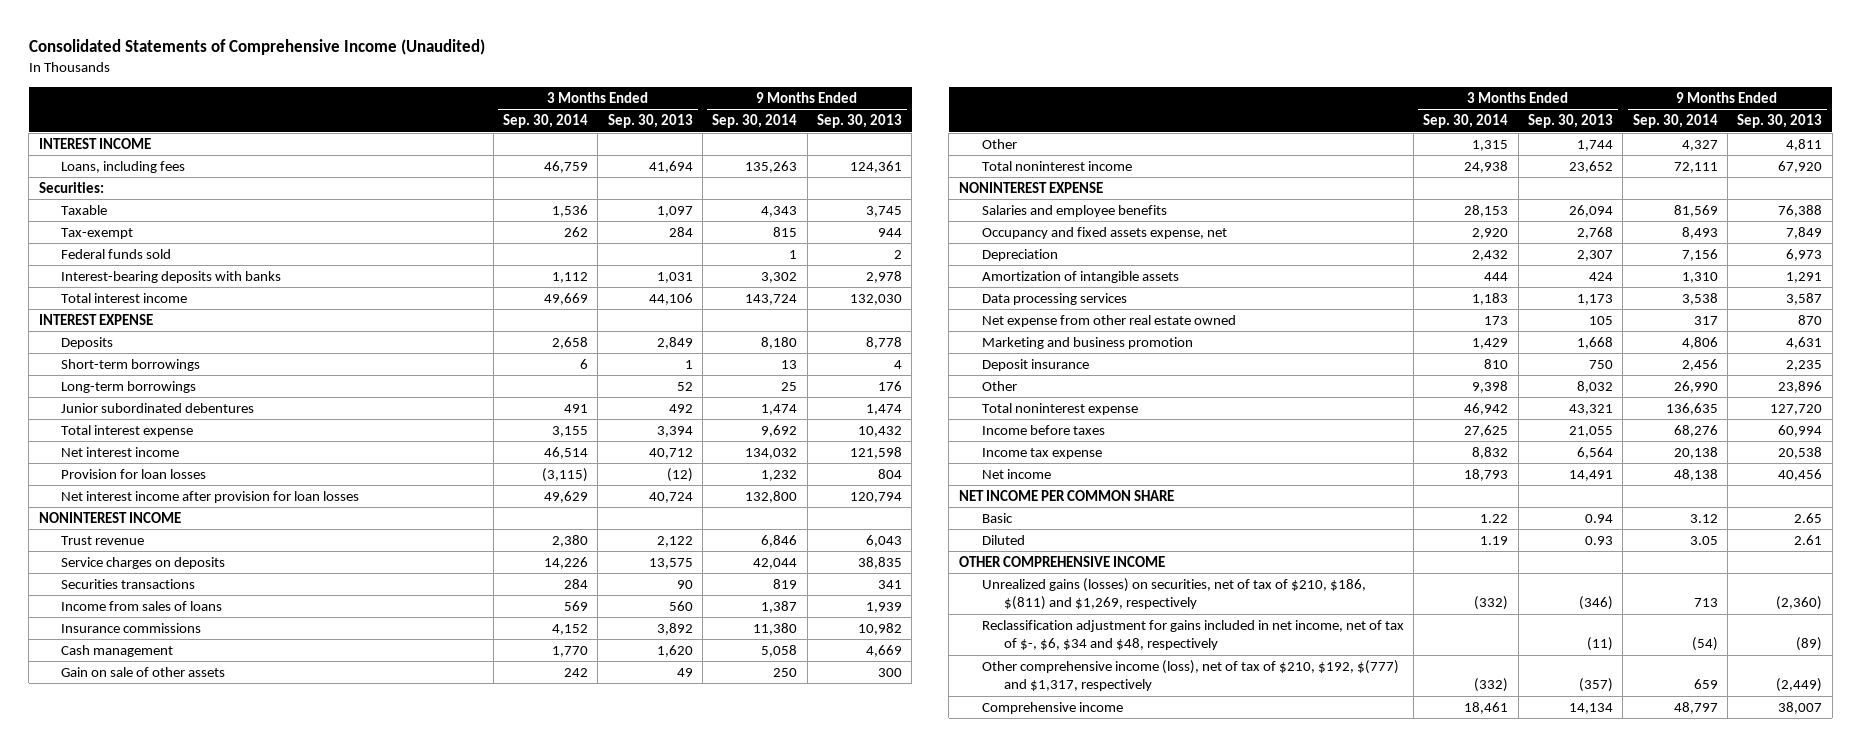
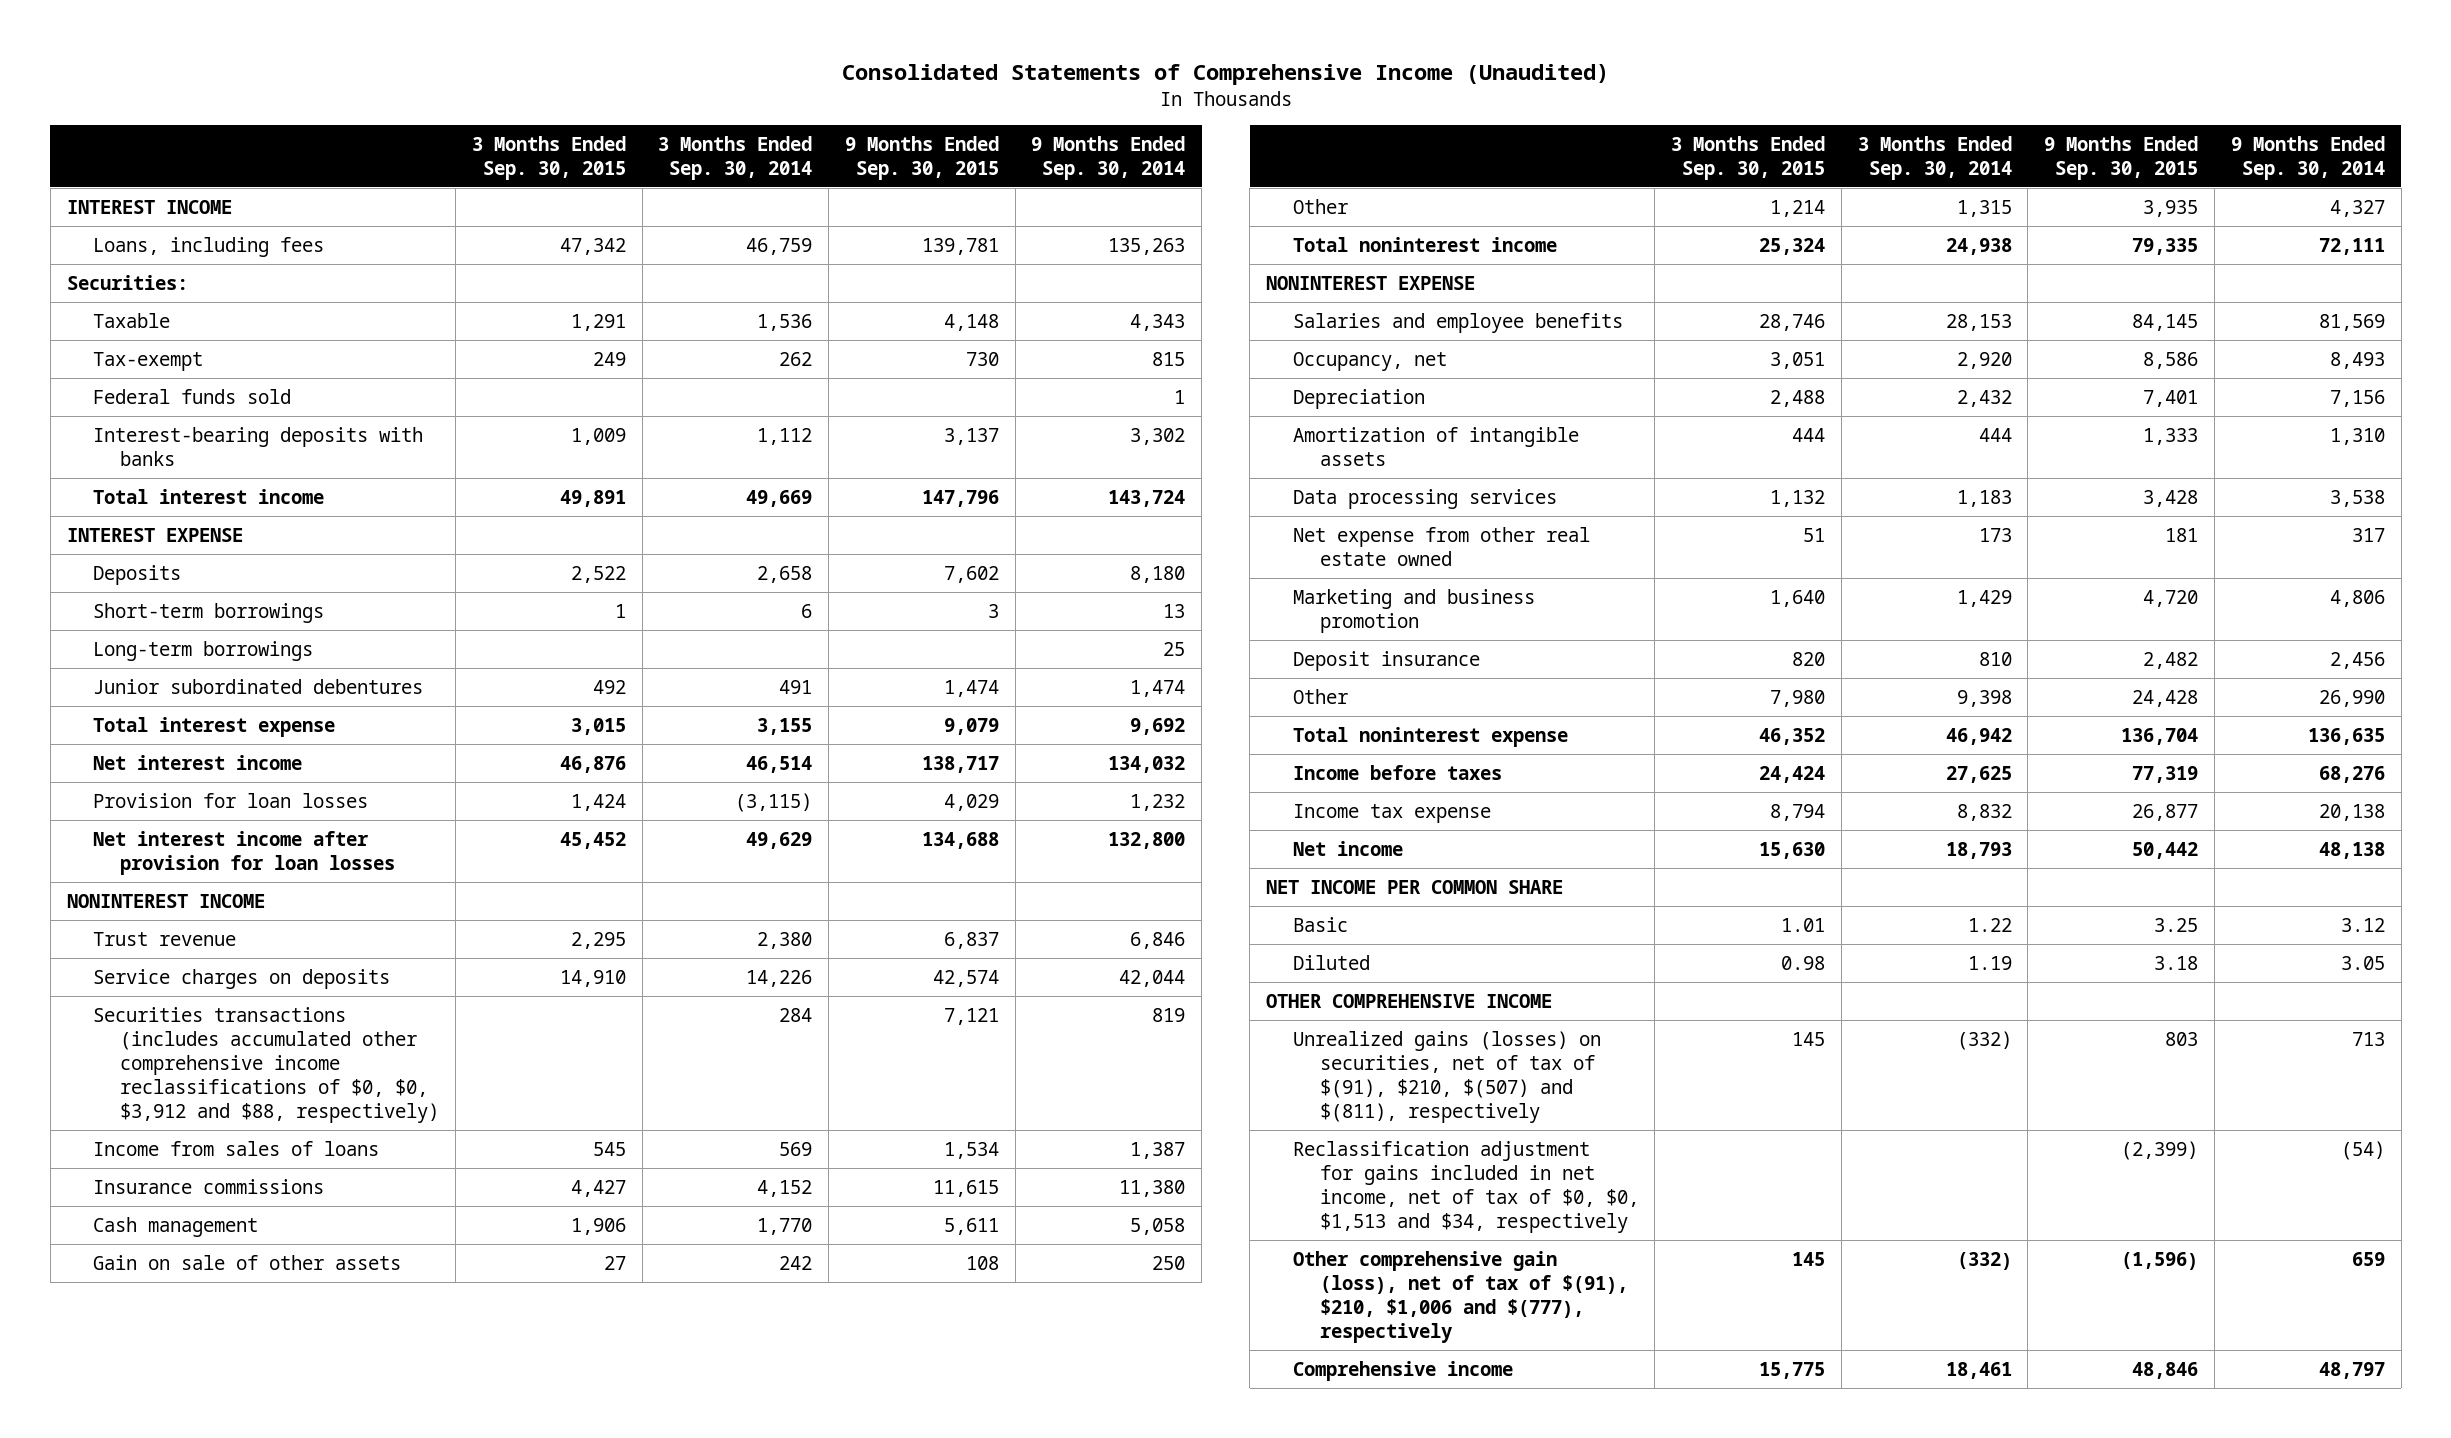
- | 3 Months Ended Sep. 30, 2014 | 3 Months Ended Sep. 30, 2013 | 9 Months Ended Sep. 30, 2014 | 9 Months Ended Sep. 30, 2013
+ | 3 Months Ended Sep. 30, 2015 | 3 Months Ended Sep. 30, 2014 | 9 Months Ended Sep. 30, 2015 | 9 Months Ended Sep. 30, 2014
- Securities transactions | 284 | 90 | 819 | 341
+ Securities transactions (includes accumulated other comprehensive income reclassifications of $0, $0, $3,912 and $88, respectively) | | 284 | 7,121 | 819
- Occupancy and fixed assets expense, net | 2,920 | 2,768 | 8,493 | 7,849
+ Occupancy, net | 3,051 | 2,920 | 8,586 | 8,493
- Unrealized gains (losses) on securities, net of tax of $210, $186, $(811) and $1,269, respectively | (332) | (346) | 713 | (2,360)
- Reclassification adjustment for gains included in net income, net of tax of $-, $6, $34 and $48, respectively | | (11) | (54) | (89)
- Other comprehensive income (loss), net of tax of $210, $192, $(777) and $1,317, respectively | (332) | (357) | 659 | (2,449)
+ Unrealized gains (losses) on securities, net of tax of $(91), $210, $(507) and $(811), respectively | 145 | (332) | 803 | 713
+ Reclassification adjustment for gains included in net income, net of tax of $0, $0, $1,513 and $34, respectively | | | (2,399) | (54)
+ Other comprehensive gain (loss), net of tax of $(91), $210, $1,006 and $(777), respectively | 145 | (332) | (1,596) | 659

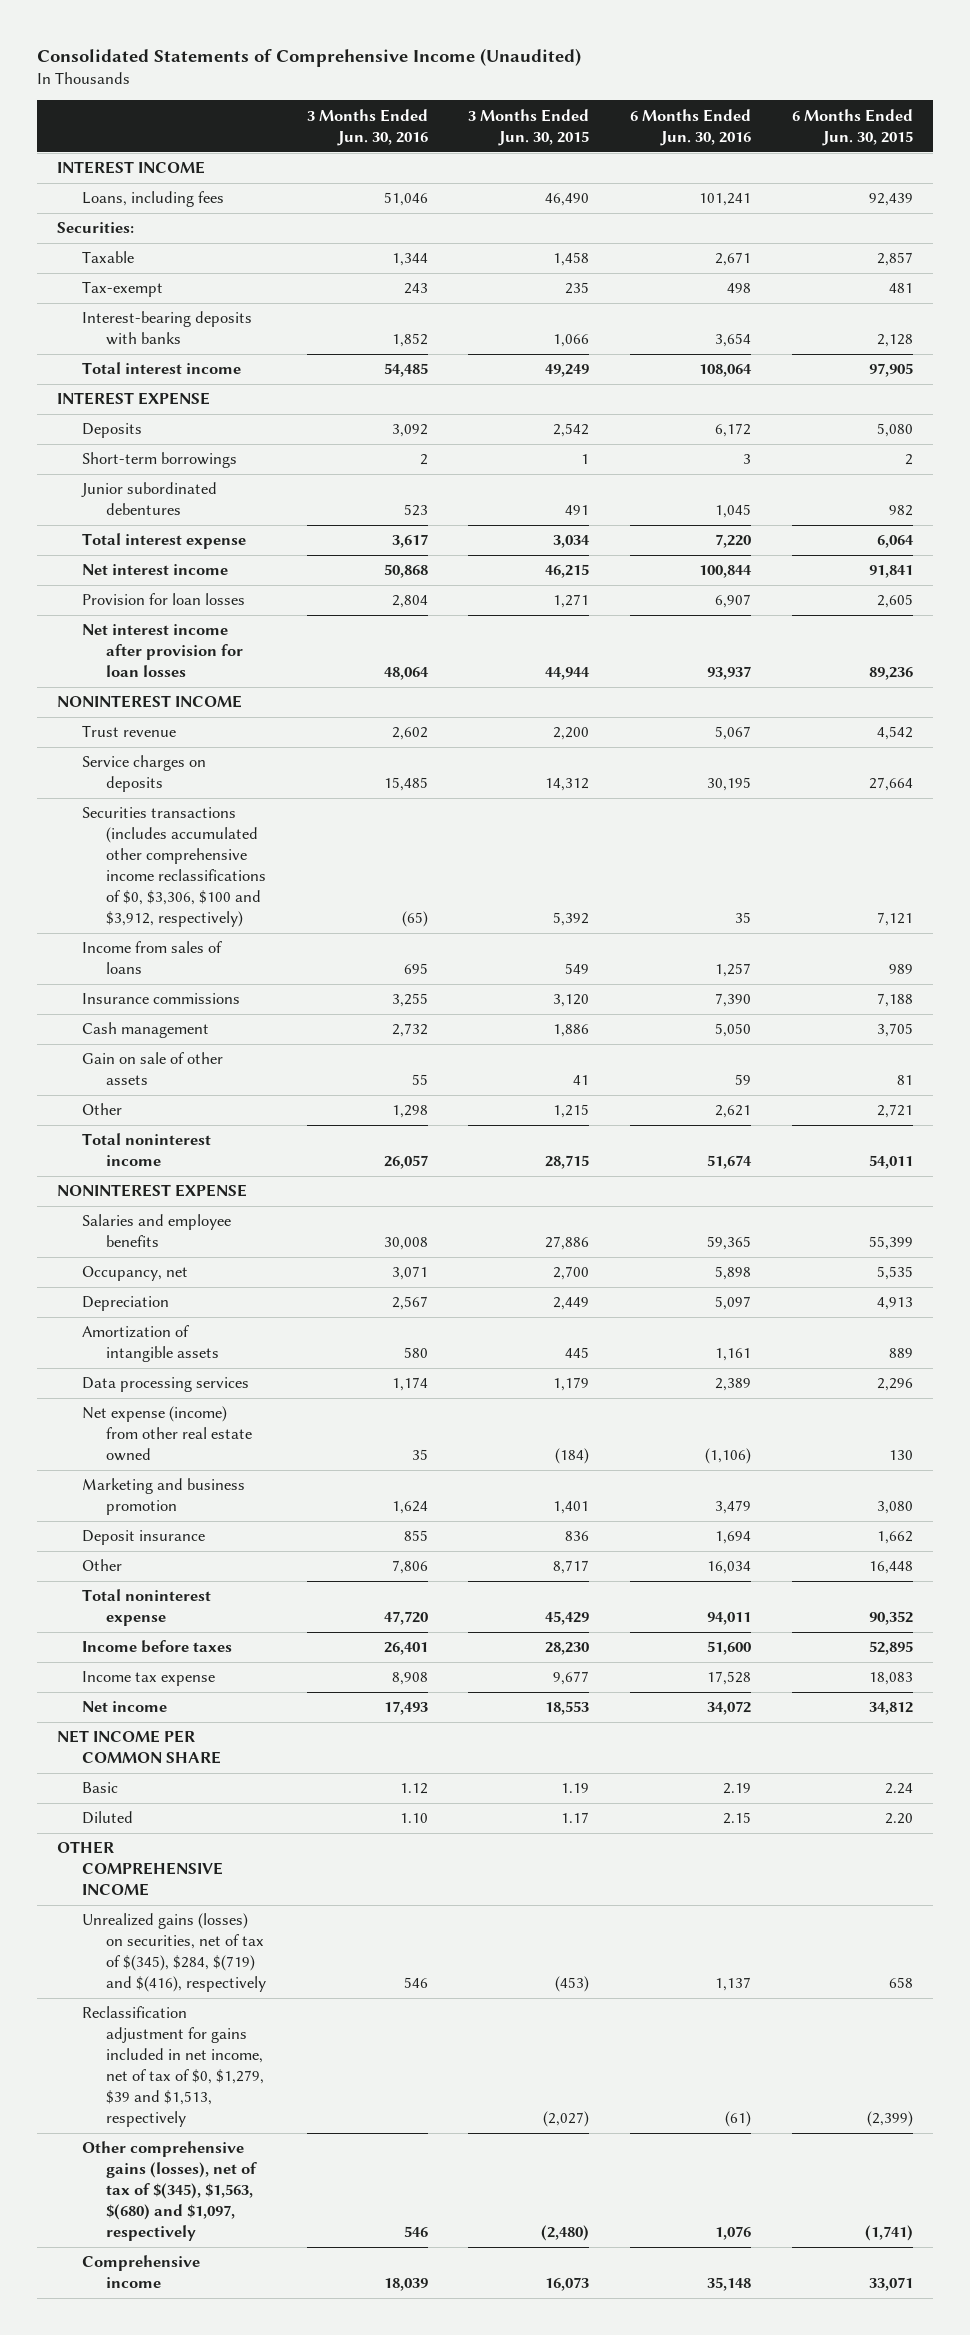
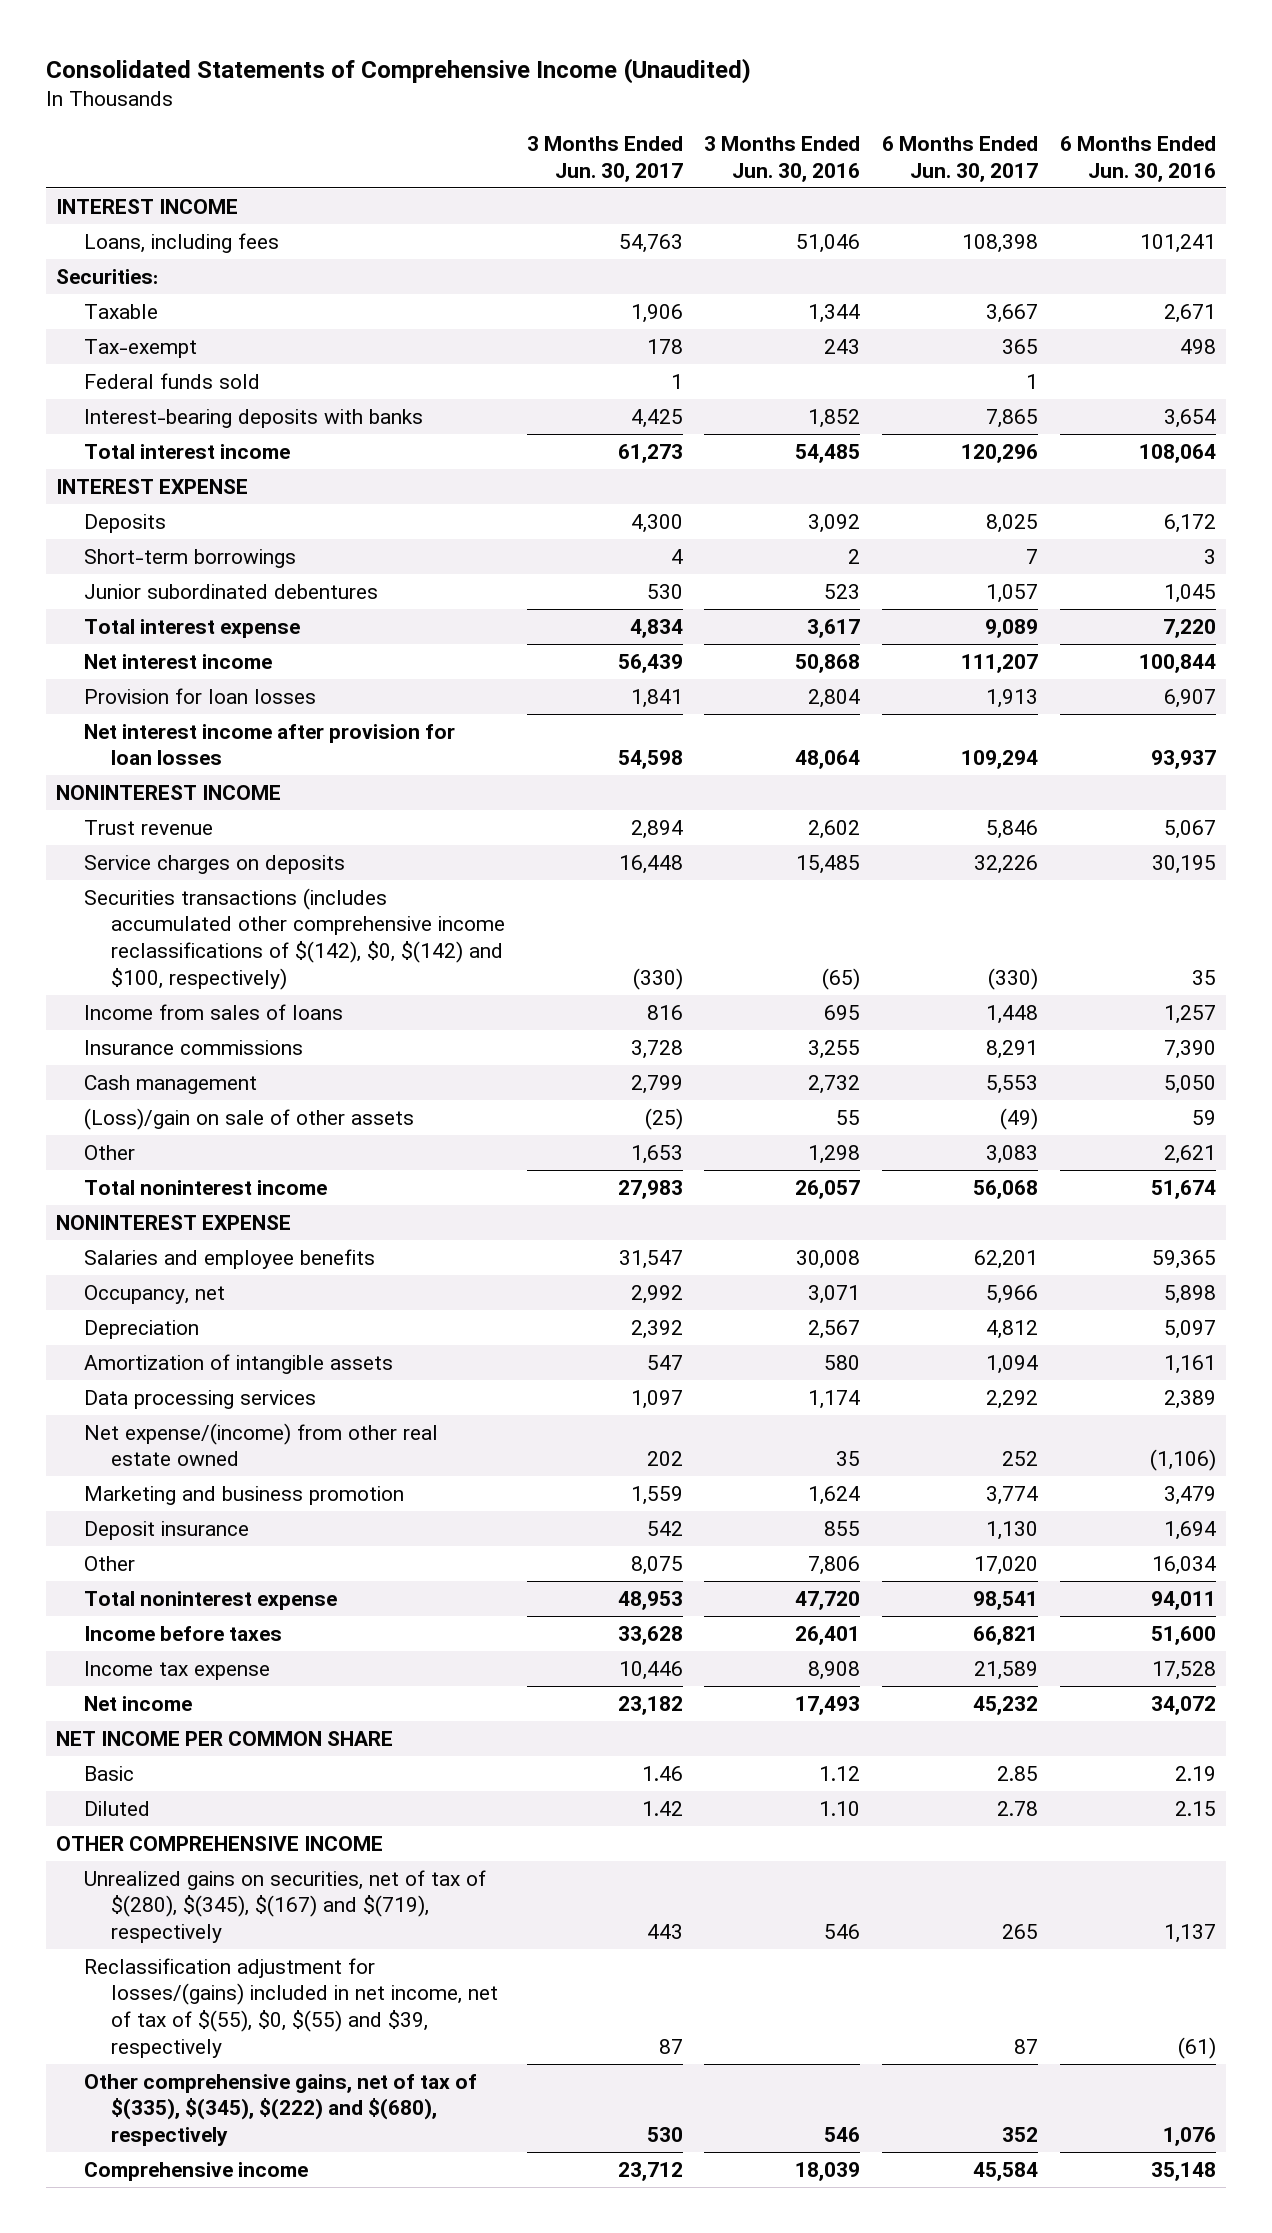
- | 3 Months Ended Jun. 30, 2016 | 3 Months Ended Jun. 30, 2015 | 6 Months Ended Jun. 30, 2016 | 6 Months Ended Jun. 30, 2015
+ | 3 Months Ended Jun. 30, 2017 | 3 Months Ended Jun. 30, 2016 | 6 Months Ended Jun. 30, 2017 | 6 Months Ended Jun. 30, 2016
+ Federal funds sold | 1 | | 1 |
- Securities transactions (includes accumulated other comprehensive income reclassifications of $0, $3,306, $100 and $3,912, respectively) | (65) | 5,392 | 35 | 7,121
+ Securities transactions (includes accumulated other comprehensive income reclassifications of $(142), $0, $(142) and $100, respectively) | (330) | (65) | (330) | 35
- Gain on sale of other assets | 55 | 41 | 59 | 81
+ (Loss)/gain on sale of other assets | (25) | 55 | (49) | 59
- Net expense (income) from other real estate owned | 35 | (184) | (1,106) | 130
+ Net expense/(income) from other real estate owned | 202 | 35 | 252 | (1,106)
- Unrealized gains (losses) on securities, net of tax of $(345), $284, $(719) and $(416), respectively | 546 | (453) | 1,137 | 658
- Reclassification adjustment for gains included in net income, net of tax of $0, $1,279, $39 and $1,513, respectively | | (2,027) | (61) | (2,399)
- Other comprehensive gains (losses), net of tax of $(345), $1,563, $(680) and $1,097, respectively | 546 | (2,480) | 1,076 | (1,741)
+ Unrealized gains on securities, net of tax of $(280), $(345), $(167) and $(719), respectively | 443 | 546 | 265 | 1,137
+ Reclassification adjustment for losses/(gains) included in net income, net of tax of $(55), $0, $(55) and $39, respectively | 87 | | 87 | (61)
+ Other comprehensive gains, net of tax of $(335), $(345), $(222) and $(680), respectively | 530 | 546 | 352 | 1,076

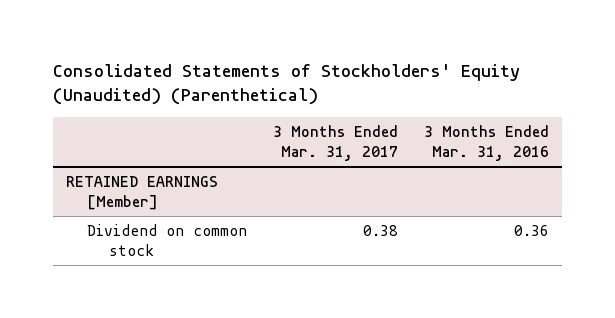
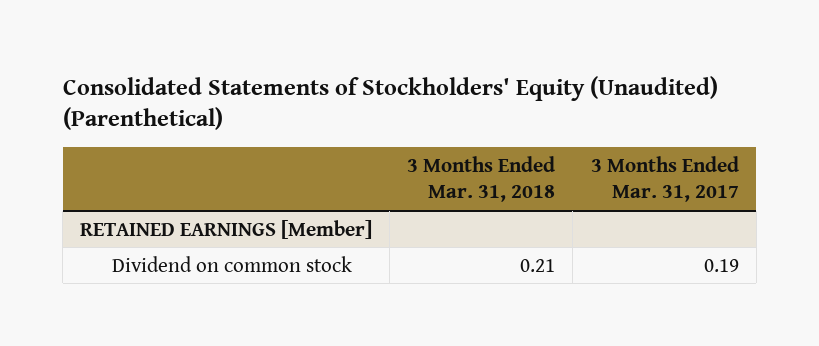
- | 3 Months Ended Mar. 31, 2017 | 3 Months Ended Mar. 31, 2016
+ | 3 Months Ended Mar. 31, 2018 | 3 Months Ended Mar. 31, 2017
@ RETAINED EARNINGS [Member]
- Dividend on common stock | 0.38 | 0.36
+ Dividend on common stock | 0.21 | 0.19

